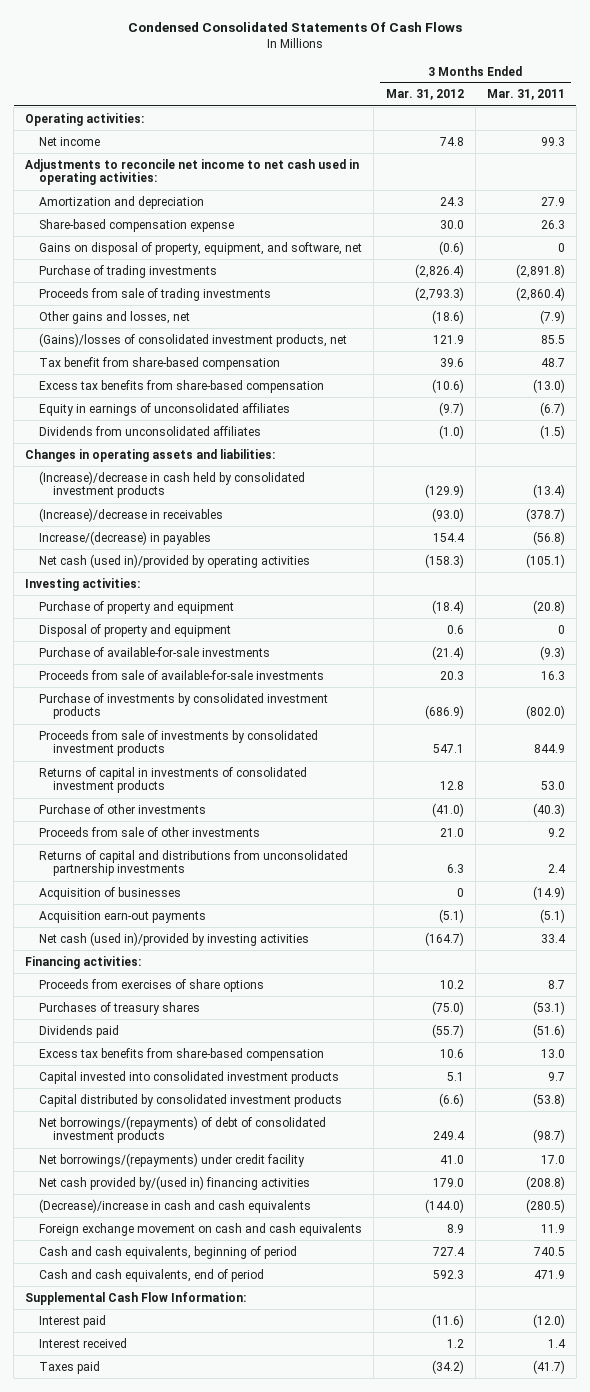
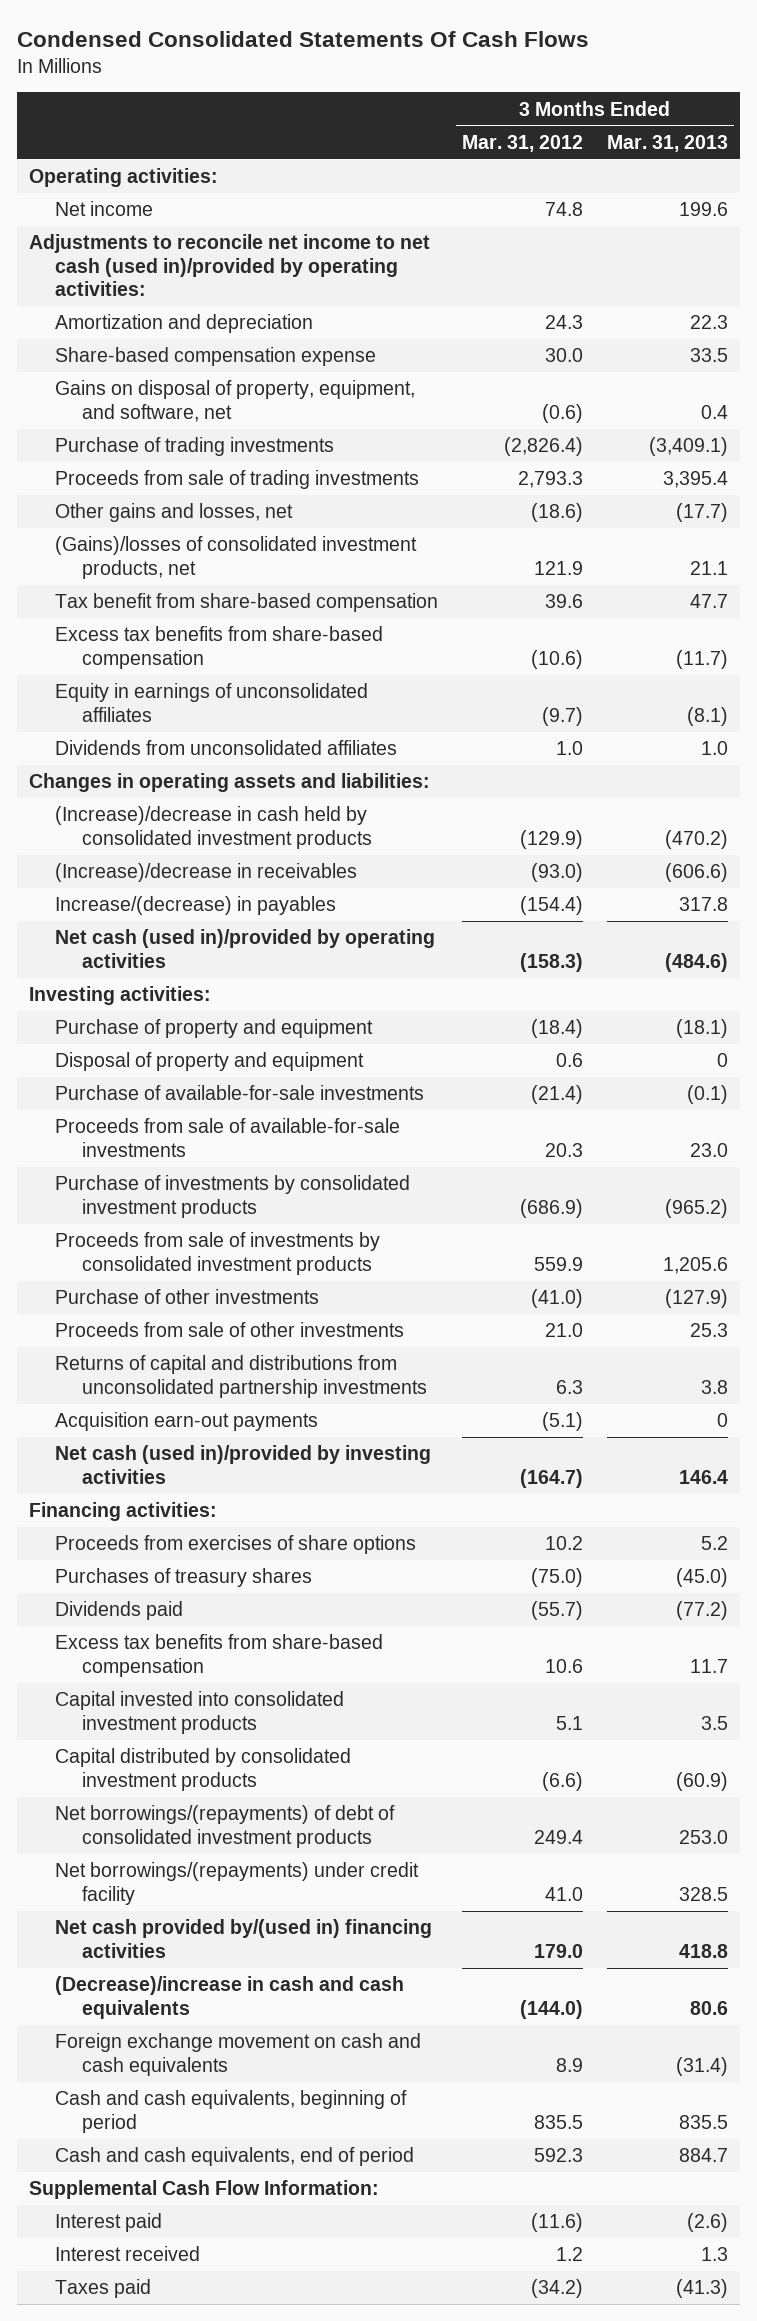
- | 3 Months Ended Mar. 31, 2012 | 3 Months Ended Mar. 31, 2011
+ | 3 Months Ended Mar. 31, 2012 | 3 Months Ended Mar. 31, 2013
- Adjustments to reconcile net income to net cash used in operating activities:
+ Adjustments to reconcile net income to net cash (used in)/provided by operating activities:
- Proceeds from sale of trading investments | (2,793.3) | (2,860.4)
+ Proceeds from sale of trading investments | 2,793.3 | 3,395.4
- Dividends from unconsolidated affiliates | (1.0) | (1.5)
+ Dividends from unconsolidated affiliates | 1.0 | 1.0
- Increase/(decrease) in payables | 154.4 | (56.8)
+ Increase/(decrease) in payables | (154.4) | 317.8
- Proceeds from sale of investments by consolidated investment products | 547.1 | 844.9
- Returns of capital in investments of consolidated investment products | 12.8 | 53.0
+ Proceeds from sale of investments by consolidated investment products | 559.9 | 1,205.6
- Acquisition of businesses | 0 | (14.9)
- Cash and cash equivalents, beginning of period | 727.4 | 740.5
+ Cash and cash equivalents, beginning of period | 835.5 | 835.5

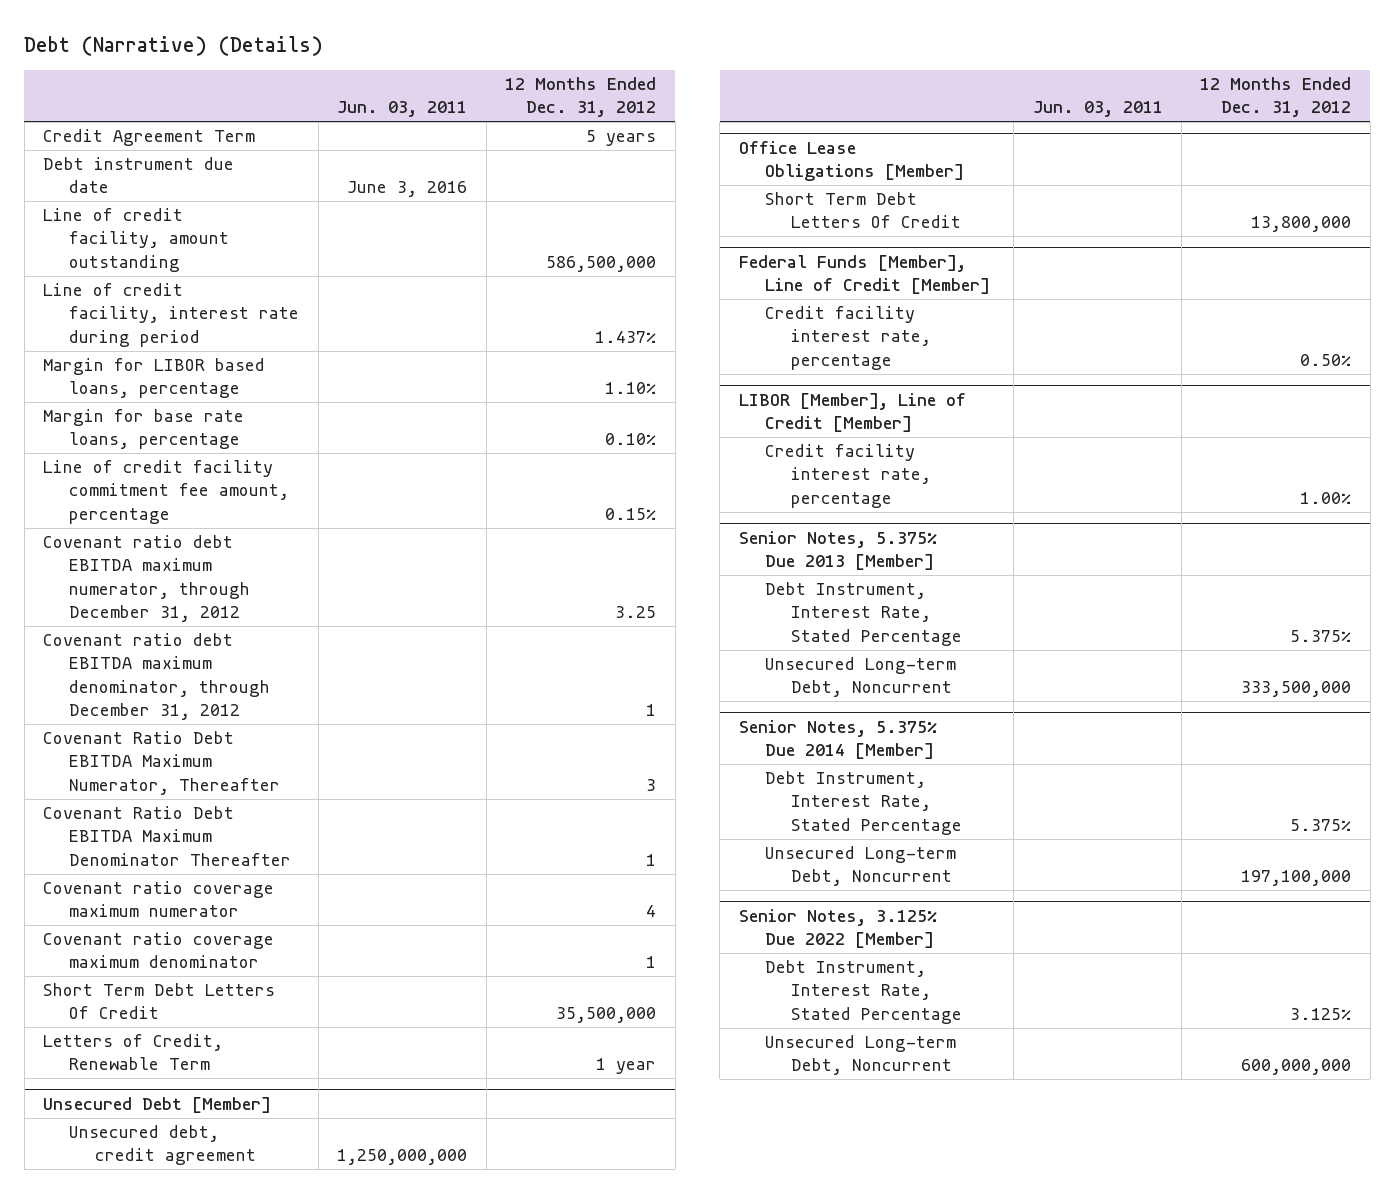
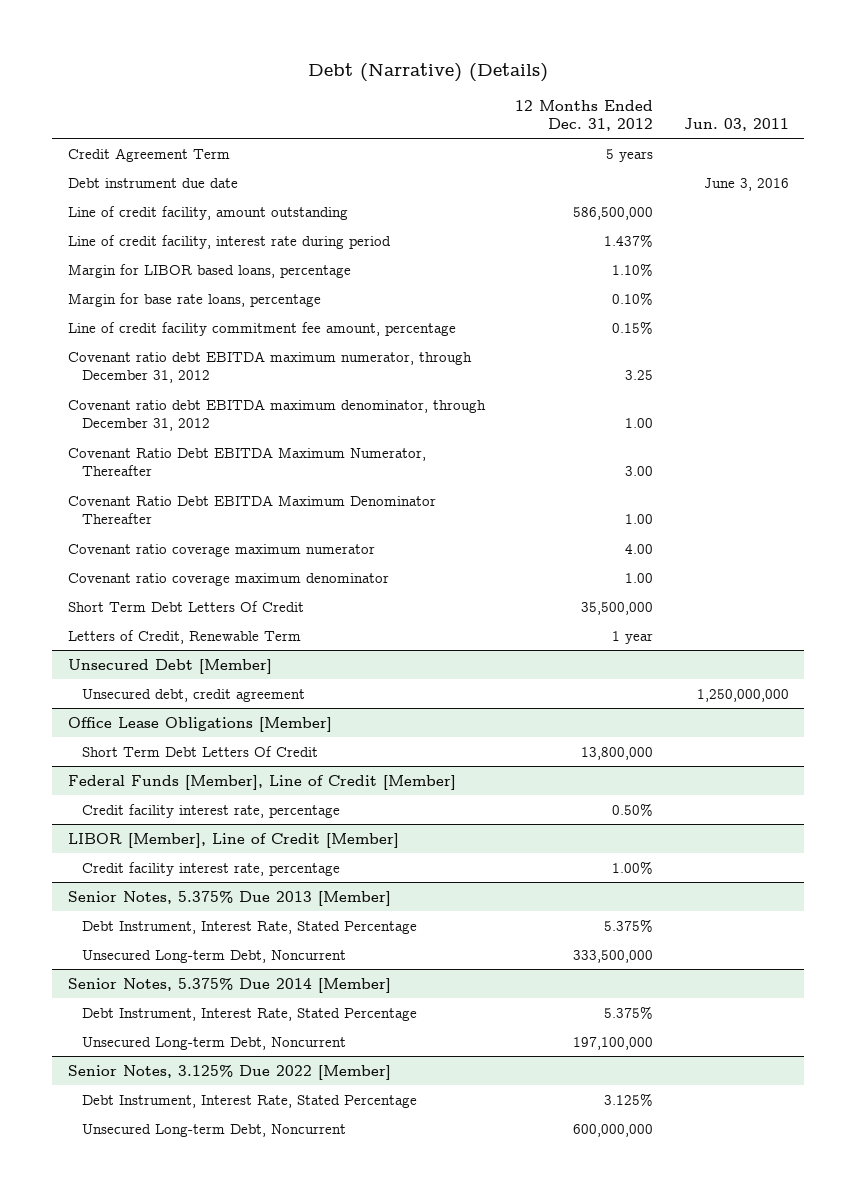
- | Jun. 03, 2011 | 12 Months Ended Dec. 31, 2012
+ | 12 Months Ended Dec. 31, 2012 | Jun. 03, 2011
- Covenant ratio debt EBITDA maximum denominator, through December 31, 2012 | | 1
- Covenant Ratio Debt EBITDA Maximum Numerator, Thereafter | | 3
- Covenant Ratio Debt EBITDA Maximum Denominator Thereafter | | 1
- Covenant ratio coverage maximum numerator | | 4
- Covenant ratio coverage maximum denominator | | 1
+ Covenant ratio debt EBITDA maximum denominator, through December 31, 2012 | 1.00 |
+ Covenant Ratio Debt EBITDA Maximum Numerator, Thereafter | 3.00 |
+ Covenant Ratio Debt EBITDA Maximum Denominator Thereafter | 1.00 |
+ Covenant ratio coverage maximum numerator | 4.00 |
+ Covenant ratio coverage maximum denominator | 1.00 |

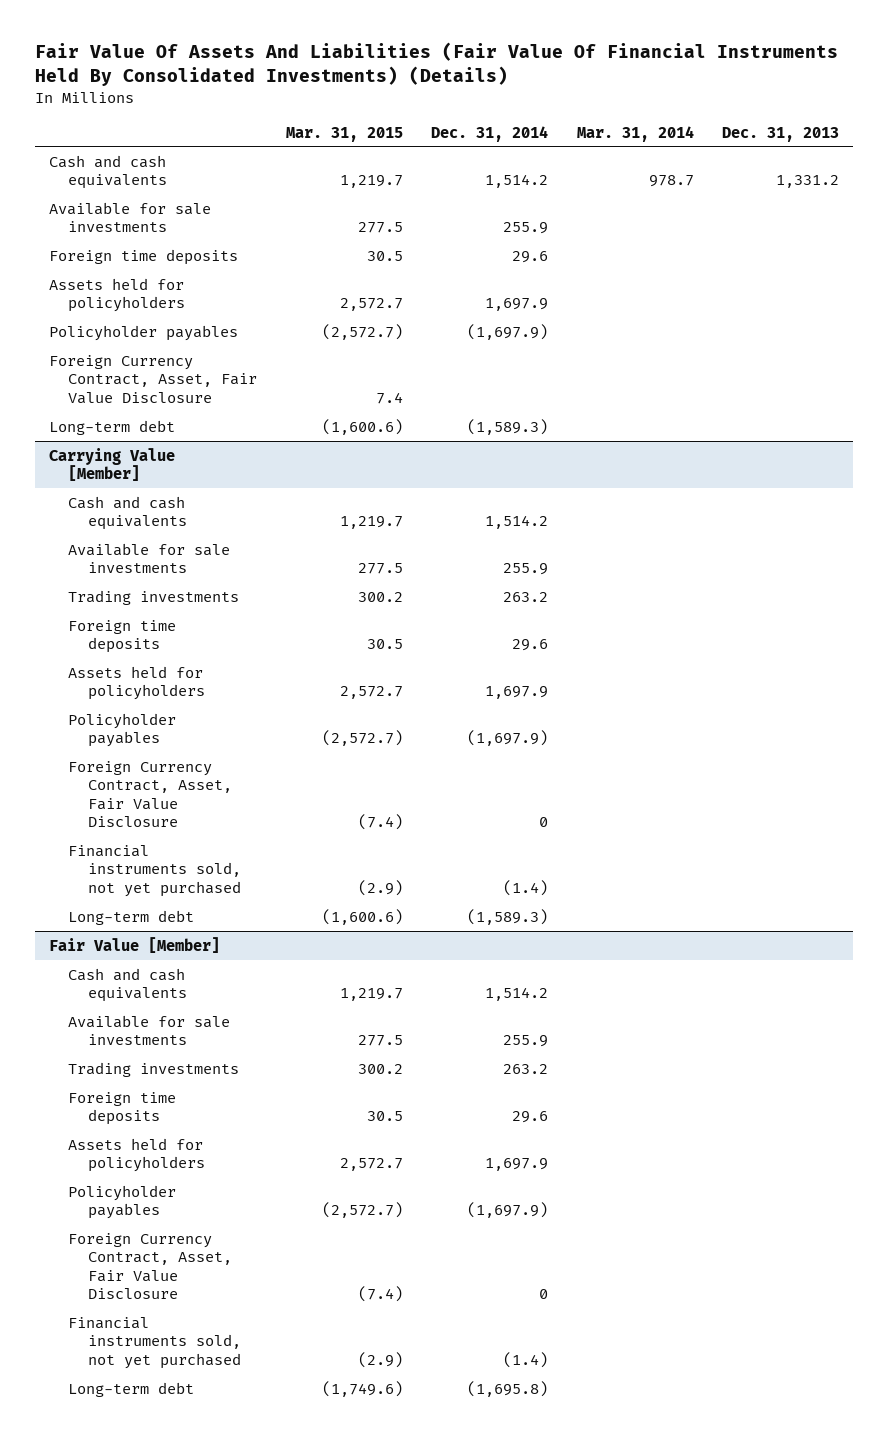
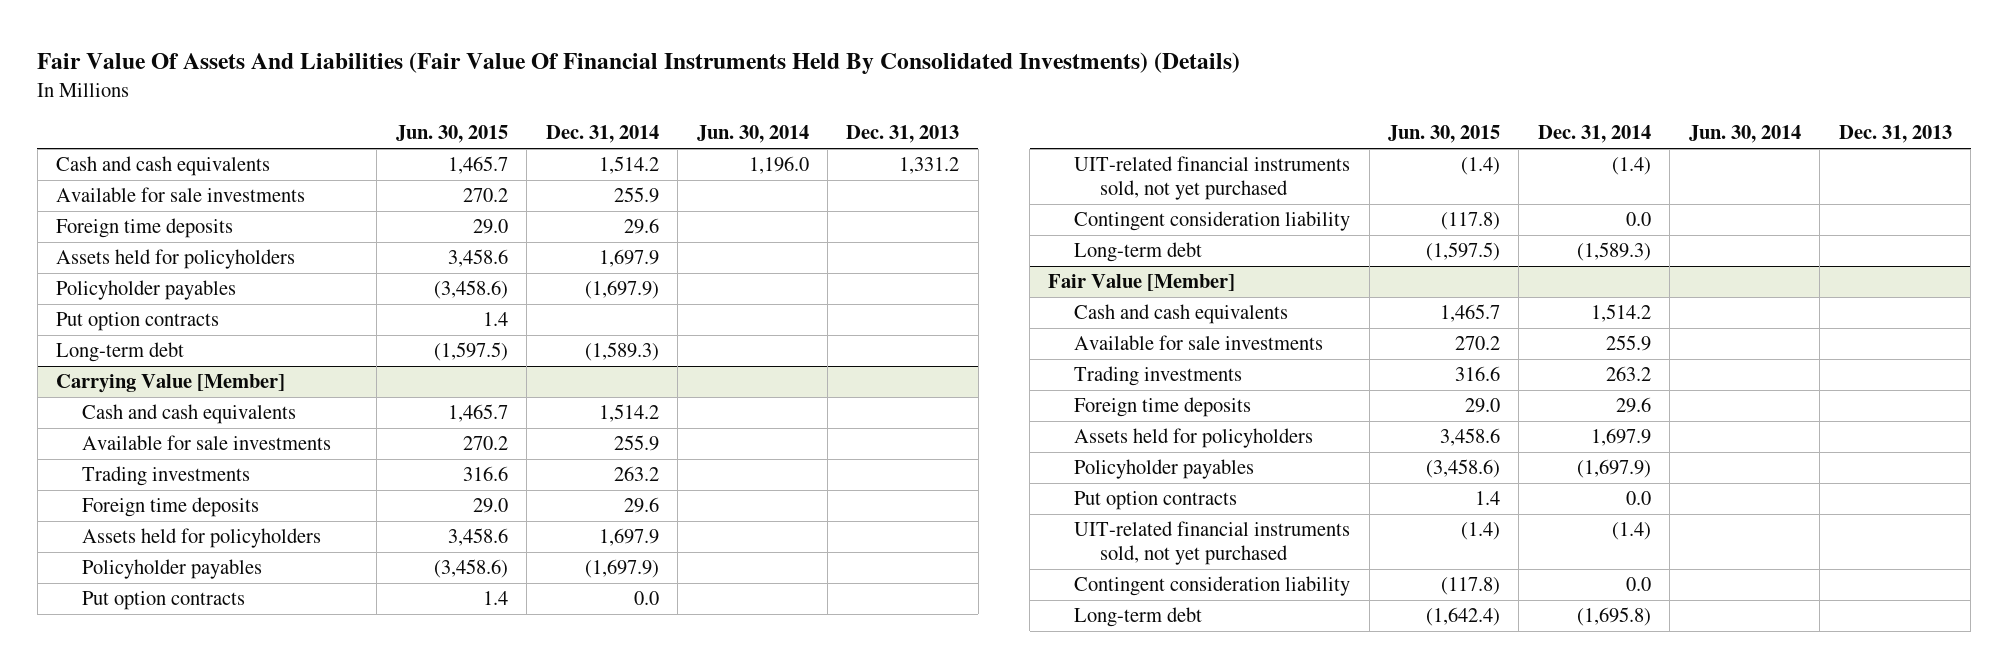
- | Mar. 31, 2015 | Dec. 31, 2014 | Mar. 31, 2014 | Dec. 31, 2013
+ | Jun. 30, 2015 | Dec. 31, 2014 | Jun. 30, 2014 | Dec. 31, 2013
- Foreign Currency Contract, Asset, Fair Value Disclosure | 7.4 | | |
+ Put option contracts | 1.4 | | |
@ Carrying Value [Member]
- Foreign Currency Contract, Asset, Fair Value Disclosure | (7.4) | 0 | |
- Financial instruments sold, not yet purchased | (2.9) | (1.4) | |
+ Put option contracts | 1.4 | 0.0 | |
+ UIT-related financial instruments sold, not yet purchased | (1.4) | (1.4) | |
+ Contingent consideration liability | (117.8) | 0.0 | |
@ Fair Value [Member]
- Foreign Currency Contract, Asset, Fair Value Disclosure | (7.4) | 0 | |
- Financial instruments sold, not yet purchased | (2.9) | (1.4) | |
+ Put option contracts | 1.4 | 0.0 | |
+ UIT-related financial instruments sold, not yet purchased | (1.4) | (1.4) | |
+ Contingent consideration liability | (117.8) | 0.0 | |

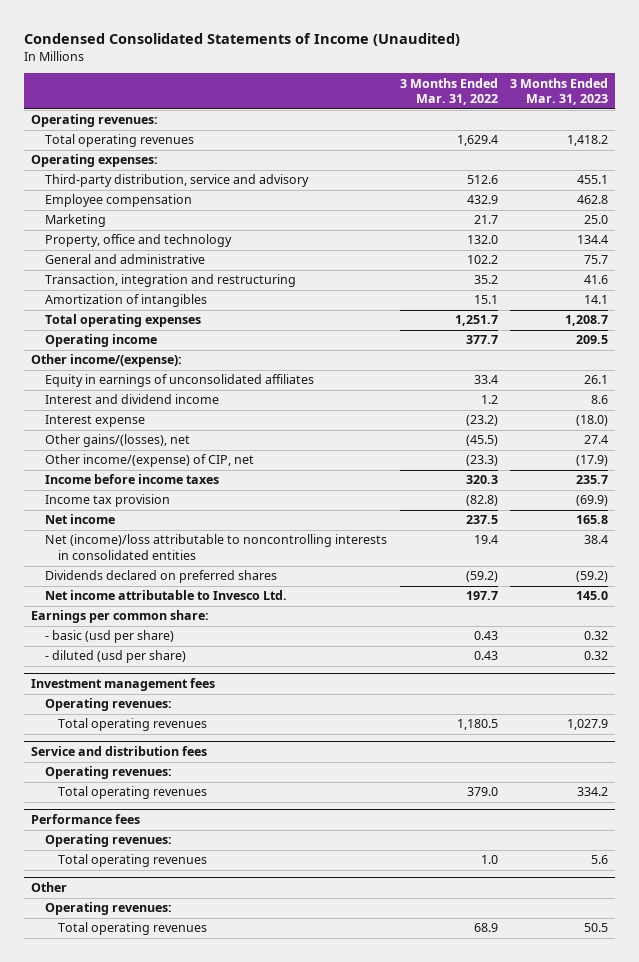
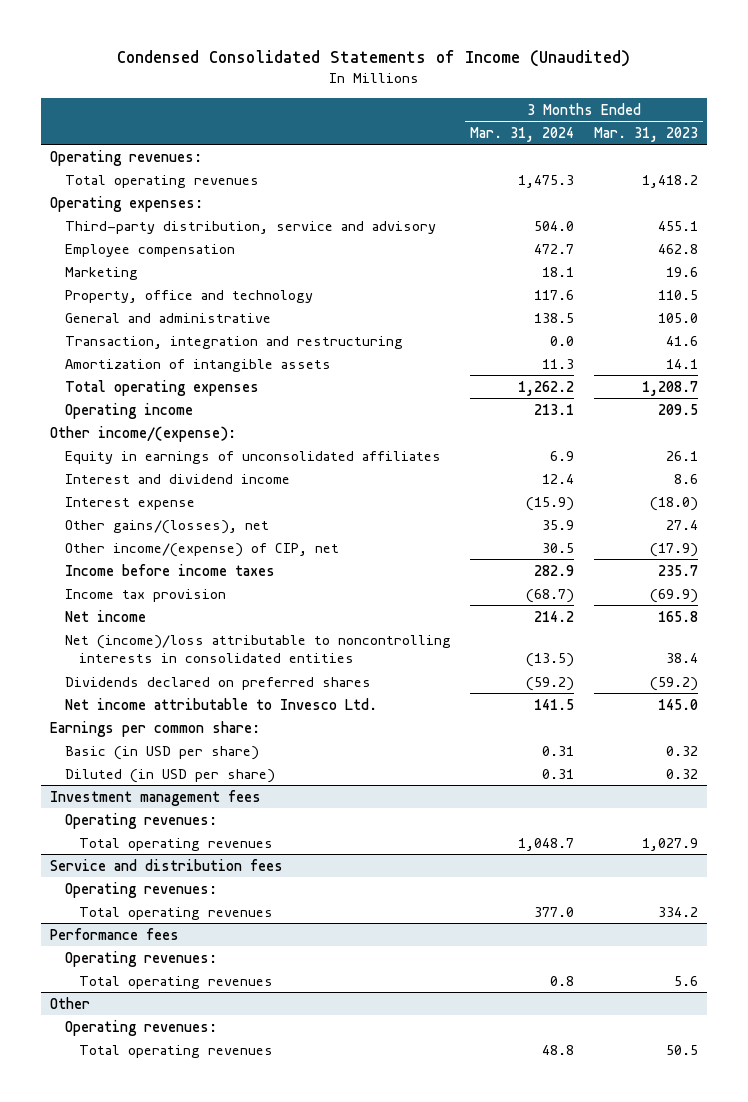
- | 3 Months Ended Mar. 31, 2022 | 3 Months Ended Mar. 31, 2023
+ | 3 Months Ended Mar. 31, 2024 | 3 Months Ended Mar. 31, 2023
- Marketing | 21.7 | 25.0
- Property, office and technology | 132.0 | 134.4
- General and administrative | 102.2 | 75.7
+ Marketing | 18.1 | 19.6
+ Property, office and technology | 117.6 | 110.5
+ General and administrative | 138.5 | 105.0
- Amortization of intangibles | 15.1 | 14.1
+ Amortization of intangible assets | 11.3 | 14.1
- - basic (usd per share) | 0.43 | 0.32
- - diluted (usd per share) | 0.43 | 0.32
+ Basic (in USD per share) | 0.31 | 0.32
+ Diluted (in USD per share) | 0.31 | 0.32

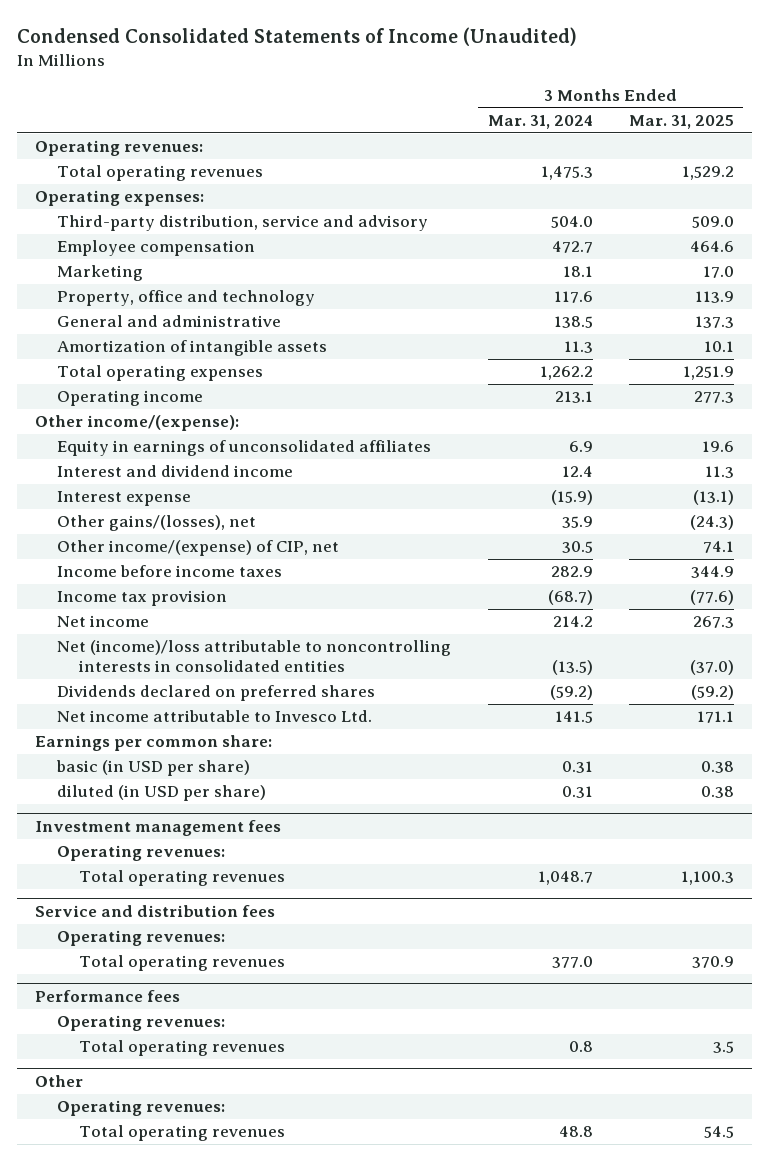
- | 3 Months Ended Mar. 31, 2024 | 3 Months Ended Mar. 31, 2023
+ | 3 Months Ended Mar. 31, 2024 | 3 Months Ended Mar. 31, 2025
- Transaction, integration and restructuring | 0.0 | 41.6
- Basic (in USD per share) | 0.31 | 0.32
- Diluted (in USD per share) | 0.31 | 0.32
+ basic (in USD per share) | 0.31 | 0.38
+ diluted (in USD per share) | 0.31 | 0.38

